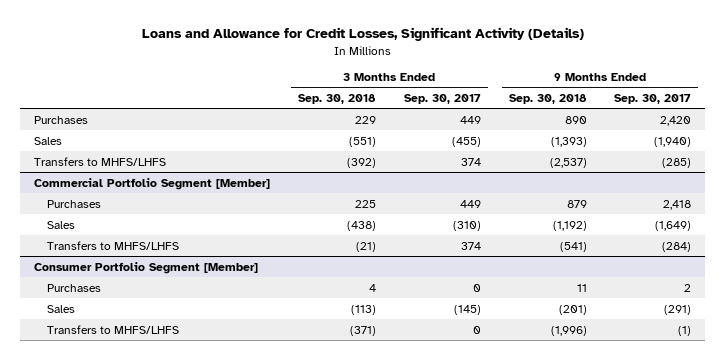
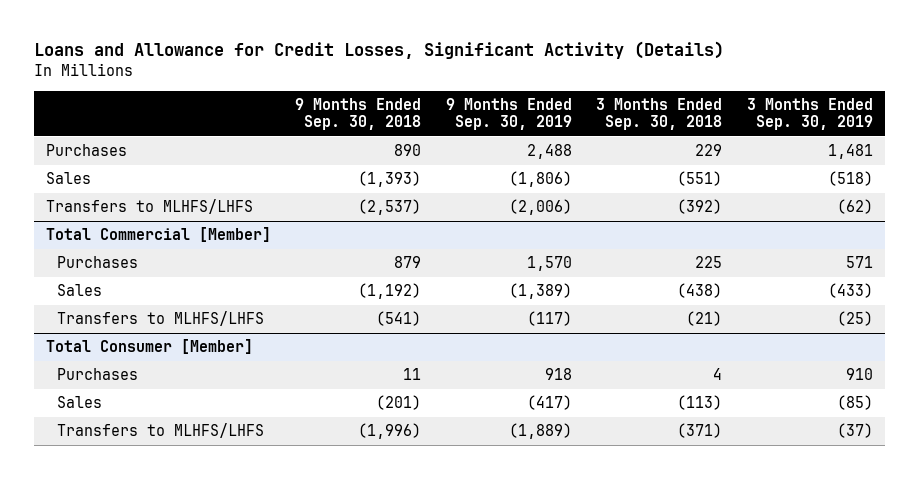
- | 3 Months Ended Sep. 30, 2018 | 3 Months Ended Sep. 30, 2017 | 9 Months Ended Sep. 30, 2018 | 9 Months Ended Sep. 30, 2017
+ | 9 Months Ended Sep. 30, 2018 | 9 Months Ended Sep. 30, 2019 | 3 Months Ended Sep. 30, 2018 | 3 Months Ended Sep. 30, 2019
- Transfers to MHFS/LHFS | (392) | 374 | (2,537) | (285)
- Commercial Portfolio Segment [Member]
+ Transfers to MLHFS/LHFS | (2,537) | (2,006) | (392) | (62)
+ Total Commercial [Member]
- Transfers to MHFS/LHFS | (21) | 374 | (541) | (284)
- Consumer Portfolio Segment [Member]
+ Transfers to MLHFS/LHFS | (541) | (117) | (21) | (25)
+ Total Consumer [Member]
- Transfers to MHFS/LHFS | (371) | 0 | (1,996) | (1)
+ Transfers to MLHFS/LHFS | (1,996) | (1,889) | (371) | (37)

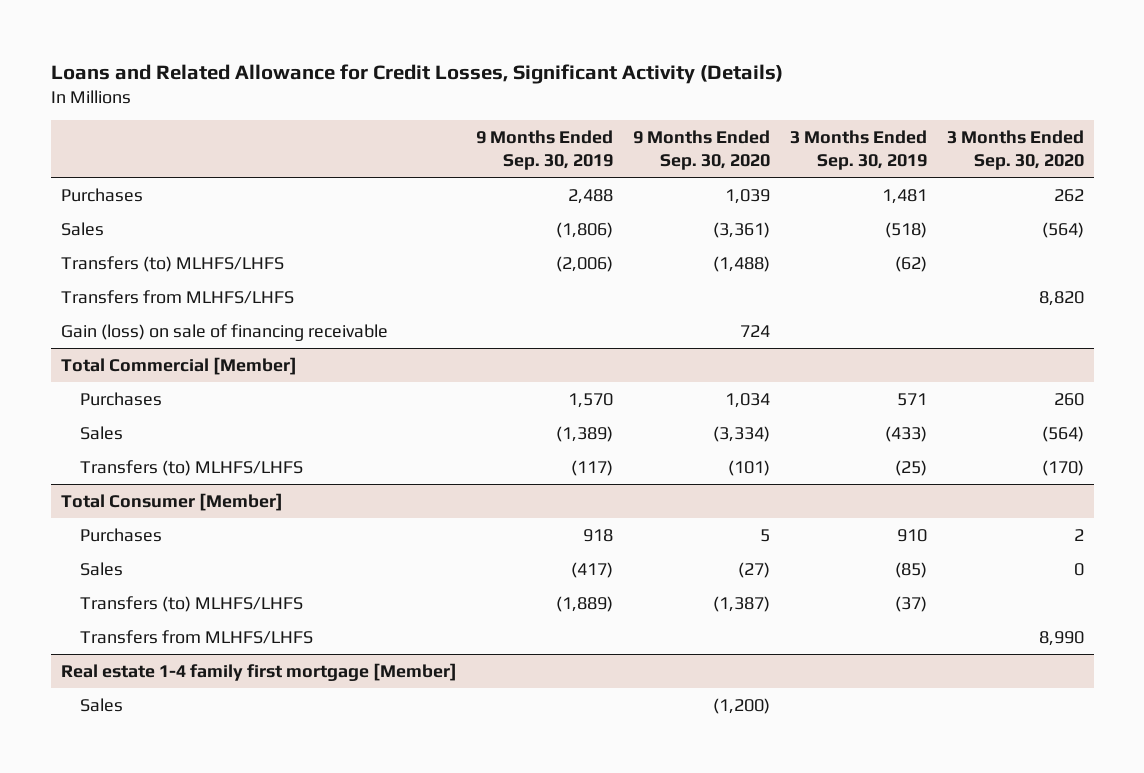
- Loans and Allowance for Credit Losses, Significant Activity (Details)
+ Loans and Related Allowance for Credit Losses, Significant Activity (Details)
- | 9 Months Ended Sep. 30, 2018 | 9 Months Ended Sep. 30, 2019 | 3 Months Ended Sep. 30, 2018 | 3 Months Ended Sep. 30, 2019
+ | 9 Months Ended Sep. 30, 2019 | 9 Months Ended Sep. 30, 2020 | 3 Months Ended Sep. 30, 2019 | 3 Months Ended Sep. 30, 2020
- Transfers to MLHFS/LHFS | (2,537) | (2,006) | (392) | (62)
+ Transfers (to) MLHFS/LHFS | (2,006) | (1,488) | (62) |
+ Transfers from MLHFS/LHFS | | | | 8,820
+ Gain (loss) on sale of financing receivable | | 724 | |
@ Total Commercial [Member]
- Transfers to MLHFS/LHFS | (541) | (117) | (21) | (25)
+ Transfers (to) MLHFS/LHFS | (117) | (101) | (25) | (170)
@ Total Consumer [Member]
- Transfers to MLHFS/LHFS | (1,996) | (1,889) | (371) | (37)
+ Transfers (to) MLHFS/LHFS | (1,889) | (1,387) | (37) |
+ Transfers from MLHFS/LHFS | | | | 8,990
+ Real estate 1-4 family first mortgage [Member]
+ Sales | | (1,200) | |

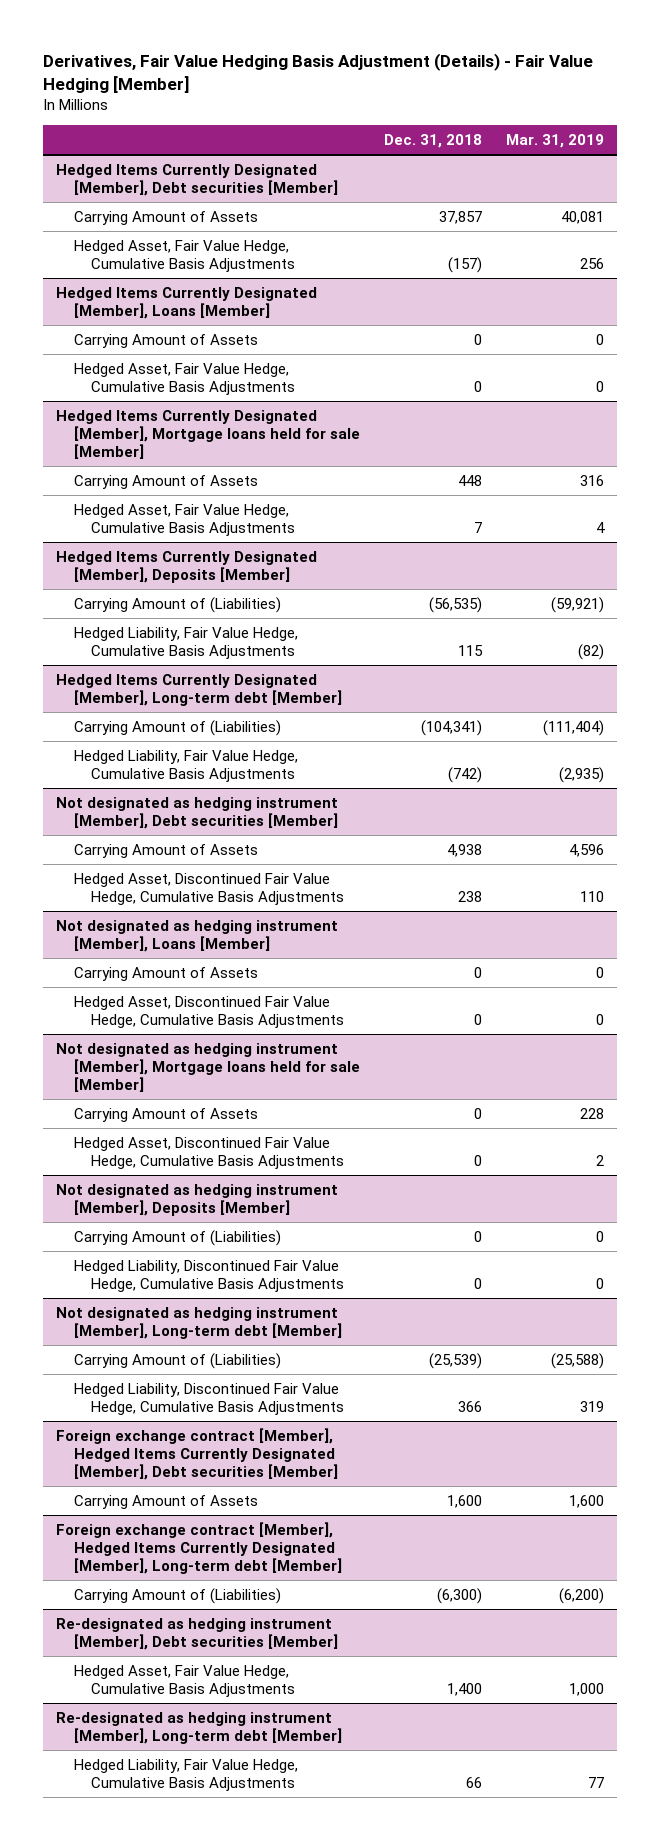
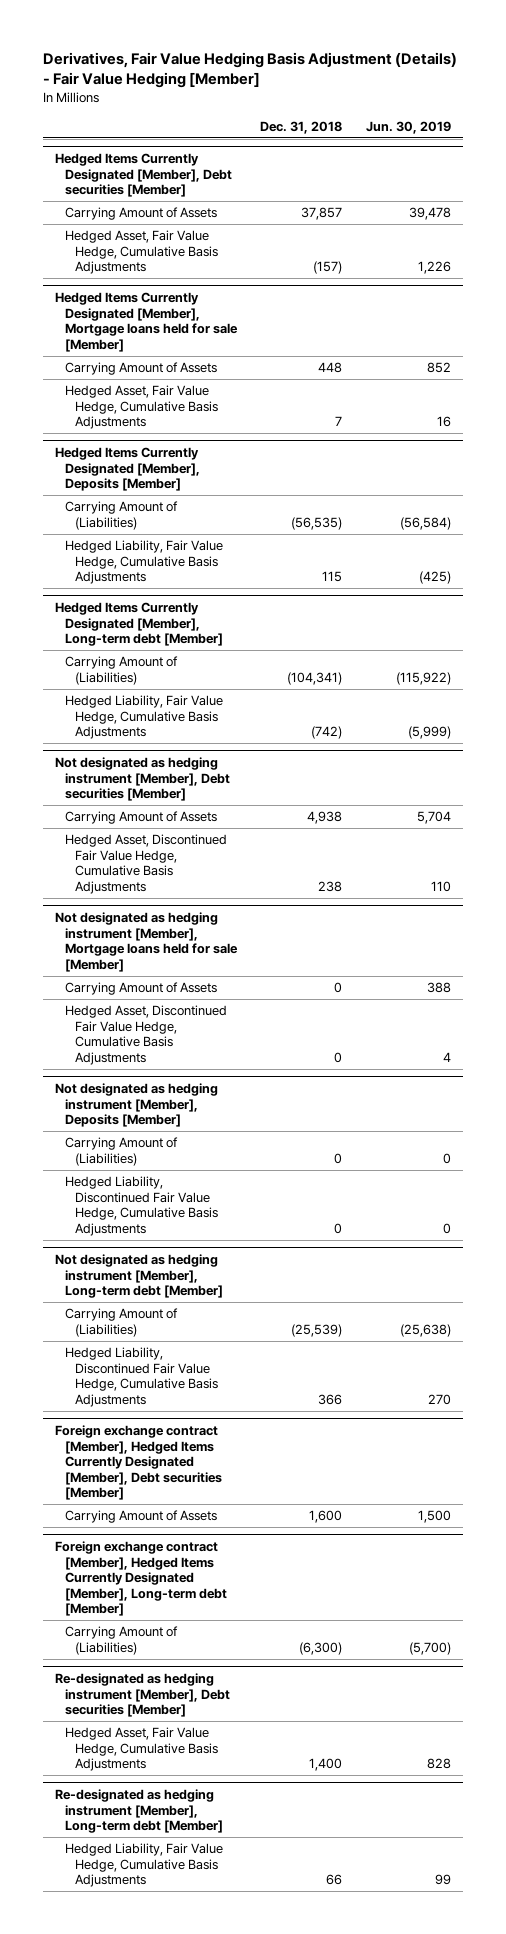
- | Dec. 31, 2018 | Mar. 31, 2019
+ | Dec. 31, 2018 | Jun. 30, 2019
- Hedged Items Currently Designated [Member], Loans [Member]
- Carrying Amount of Assets | 0 | 0
- Hedged Asset, Fair Value Hedge, Cumulative Basis Adjustments | 0 | 0
- Not designated as hedging instrument [Member], Loans [Member]
- Carrying Amount of Assets | 0 | 0
- Hedged Asset, Discontinued Fair Value Hedge, Cumulative Basis Adjustments | 0 | 0

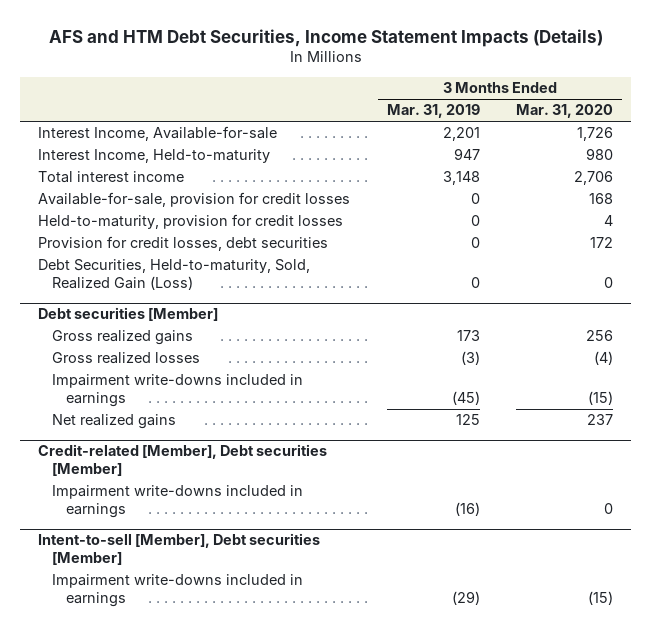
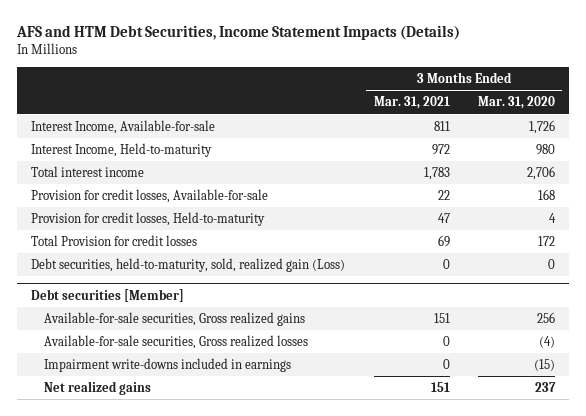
- | 3 Months Ended Mar. 31, 2019 | 3 Months Ended Mar. 31, 2020
+ | 3 Months Ended Mar. 31, 2021 | 3 Months Ended Mar. 31, 2020
- Available-for-sale, provision for credit losses | 0 | 168
- Held-to-maturity, provision for credit losses | 0 | 4
- Provision for credit losses, debt securities | 0 | 172
- Debt Securities, Held-to-maturity, Sold, Realized Gain (Loss) | 0 | 0
+ Provision for credit losses, Available-for-sale | 22 | 168
+ Provision for credit losses, Held-to-maturity | 47 | 4
+ Total Provision for credit losses | 69 | 172
+ Debt securities, held-to-maturity, sold, realized gain (Loss) | 0 | 0
@ Debt securities [Member]
- Gross realized gains | 173 | 256
- Gross realized losses | (3) | (4)
+ Available-for-sale securities, Gross realized gains | 151 | 256
+ Available-for-sale securities, Gross realized losses | 0 | (4)
- Credit-related [Member], Debt securities [Member]
- Impairment write-downs included in earnings | (16) | 0
- Intent-to-sell [Member], Debt securities [Member]
- Impairment write-downs included in earnings | (29) | (15)

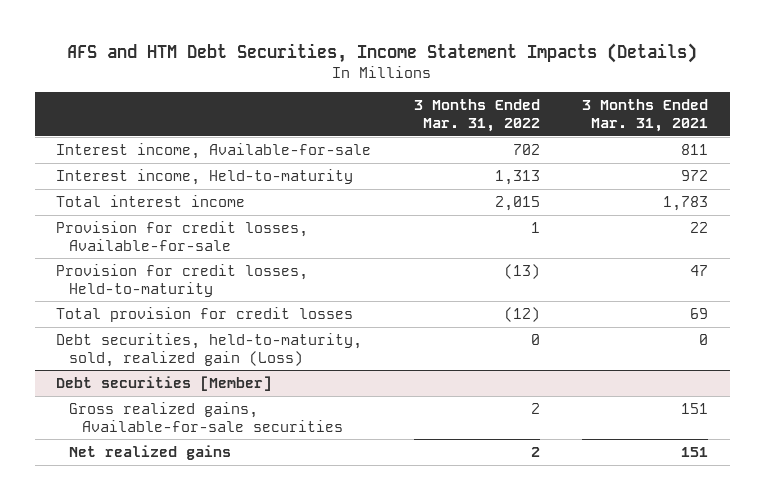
- | 3 Months Ended Mar. 31, 2021 | 3 Months Ended Mar. 31, 2020
+ | 3 Months Ended Mar. 31, 2022 | 3 Months Ended Mar. 31, 2021
- Interest Income, Available-for-sale | 811 | 1,726
- Interest Income, Held-to-maturity | 972 | 980
+ Interest income, Available-for-sale | 702 | 811
+ Interest income, Held-to-maturity | 1,313 | 972
- Total Provision for credit losses | 69 | 172
+ Total provision for credit losses | (12) | 69
@ Debt securities [Member]
- Available-for-sale securities, Gross realized gains | 151 | 256
- Available-for-sale securities, Gross realized losses | 0 | (4)
- Impairment write-downs included in earnings | 0 | (15)
+ Gross realized gains, Available-for-sale securities | 2 | 151

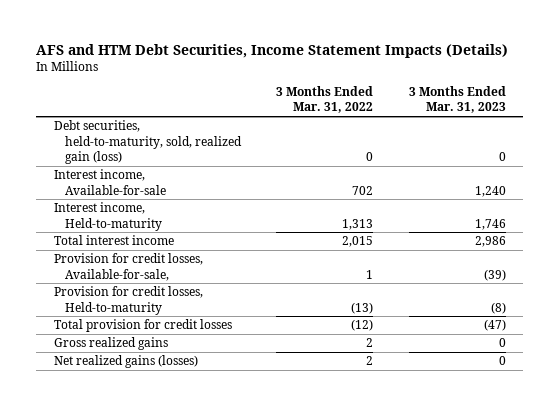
- | 3 Months Ended Mar. 31, 2022 | 3 Months Ended Mar. 31, 2021
+ | 3 Months Ended Mar. 31, 2022 | 3 Months Ended Mar. 31, 2023
+ Debt securities, held-to-maturity, sold, realized gain (loss) | 0 | 0
- Provision for credit losses, Available-for-sale | 1 | 22
+ Provision for credit losses, Available-for-sale, | 1 | (39)
- Debt securities, held-to-maturity, sold, realized gain (Loss) | 0 | 0
- Debt securities [Member]
- Gross realized gains, Available-for-sale securities | 2 | 151
- Net realized gains | 2 | 151
+ Gross realized gains | 2 | 0
+ Net realized gains (losses) | 2 | 0

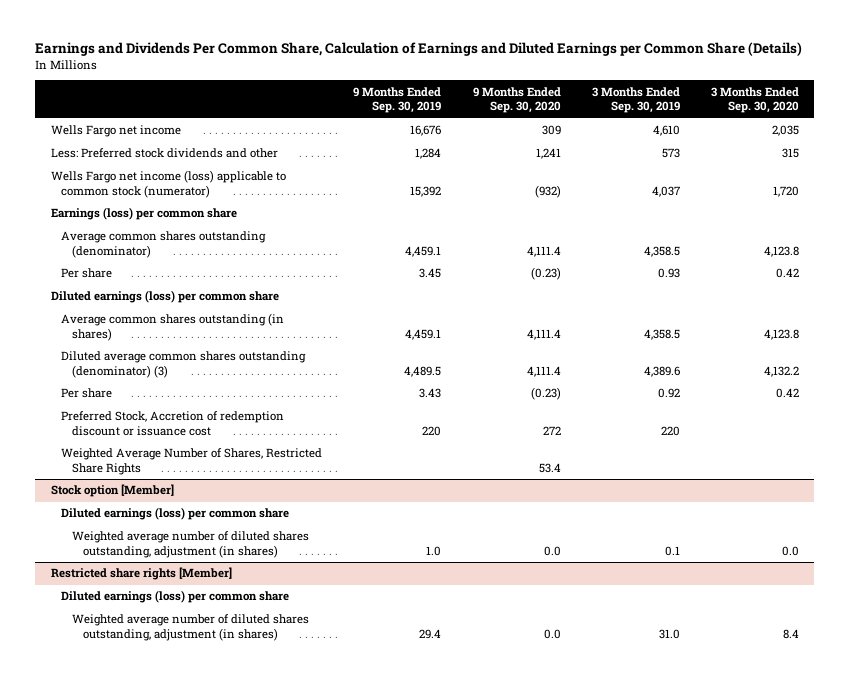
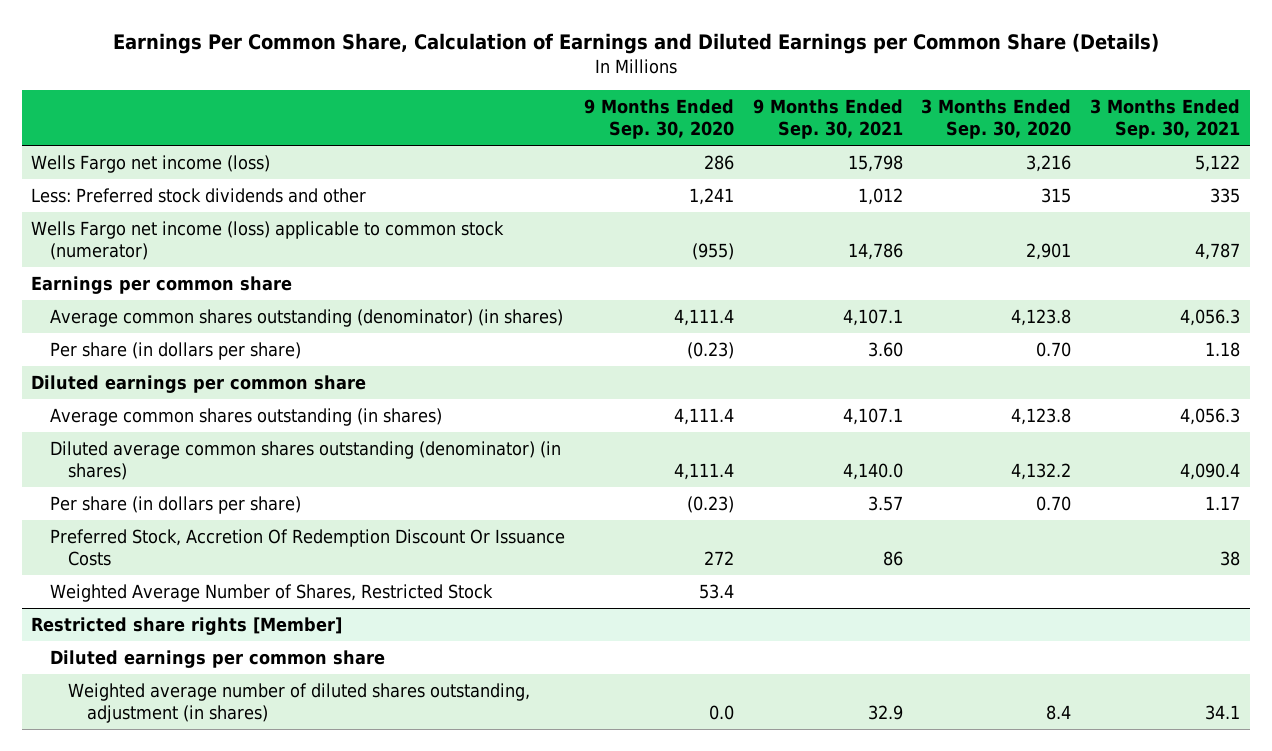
- Earnings and Dividends Per Common Share, Calculation of Earnings and Diluted Earnings per Common Share (Details)
+ Earnings Per Common Share, Calculation of Earnings and Diluted Earnings per Common Share (Details)
- | 9 Months Ended Sep. 30, 2019 | 9 Months Ended Sep. 30, 2020 | 3 Months Ended Sep. 30, 2019 | 3 Months Ended Sep. 30, 2020
+ | 9 Months Ended Sep. 30, 2020 | 9 Months Ended Sep. 30, 2021 | 3 Months Ended Sep. 30, 2020 | 3 Months Ended Sep. 30, 2021
- Wells Fargo net income | 16,676 | 309 | 4,610 | 2,035
+ Wells Fargo net income (loss) | 286 | 15,798 | 3,216 | 5,122
- Wells Fargo net income (loss) applicable to common stock (numerator) | 15,392 | (932) | 4,037 | 1,720
- Earnings (loss) per common share
- Average common shares outstanding (denominator) | 4,459.1 | 4,111.4 | 4,358.5 | 4,123.8
- Per share | 3.45 | (0.23) | 0.93 | 0.42
- Diluted earnings (loss) per common share
+ Wells Fargo net income (loss) applicable to common stock (numerator) | (955) | 14,786 | 2,901 | 4,787
+ Earnings per common share
+ Average common shares outstanding (denominator) (in shares) | 4,111.4 | 4,107.1 | 4,123.8 | 4,056.3
+ Per share (in dollars per share) | (0.23) | 3.60 | 0.70 | 1.18
+ Diluted earnings per common share
- Diluted average common shares outstanding (denominator) (3) | 4,489.5 | 4,111.4 | 4,389.6 | 4,132.2
- Per share | 3.43 | (0.23) | 0.92 | 0.42
- Preferred Stock, Accretion of redemption discount or issuance cost | 220 | 272 | 220 |
- Weighted Average Number of Shares, Restricted Share Rights | | 53.4 | |
- Stock option [Member]
- Diluted earnings (loss) per common share
- Weighted average number of diluted shares outstanding, adjustment (in shares) | 1.0 | 0.0 | 0.1 | 0.0
+ Diluted average common shares outstanding (denominator) (in shares) | 4,111.4 | 4,140.0 | 4,132.2 | 4,090.4
+ Per share (in dollars per share) | (0.23) | 3.57 | 0.70 | 1.17
+ Preferred Stock, Accretion Of Redemption Discount Or Issuance Costs | 272 | 86 | | 38
+ Weighted Average Number of Shares, Restricted Stock | 53.4 | | |
@ Restricted share rights [Member]
- Diluted earnings (loss) per common share
+ Diluted earnings per common share

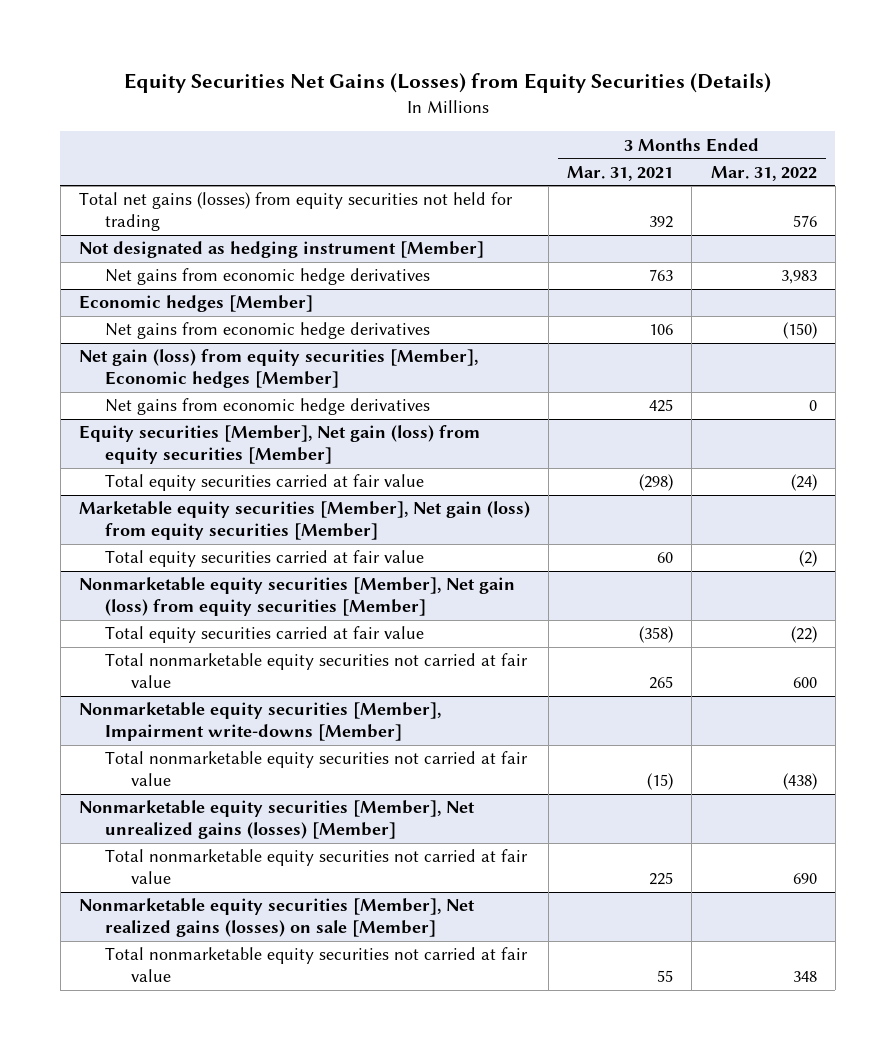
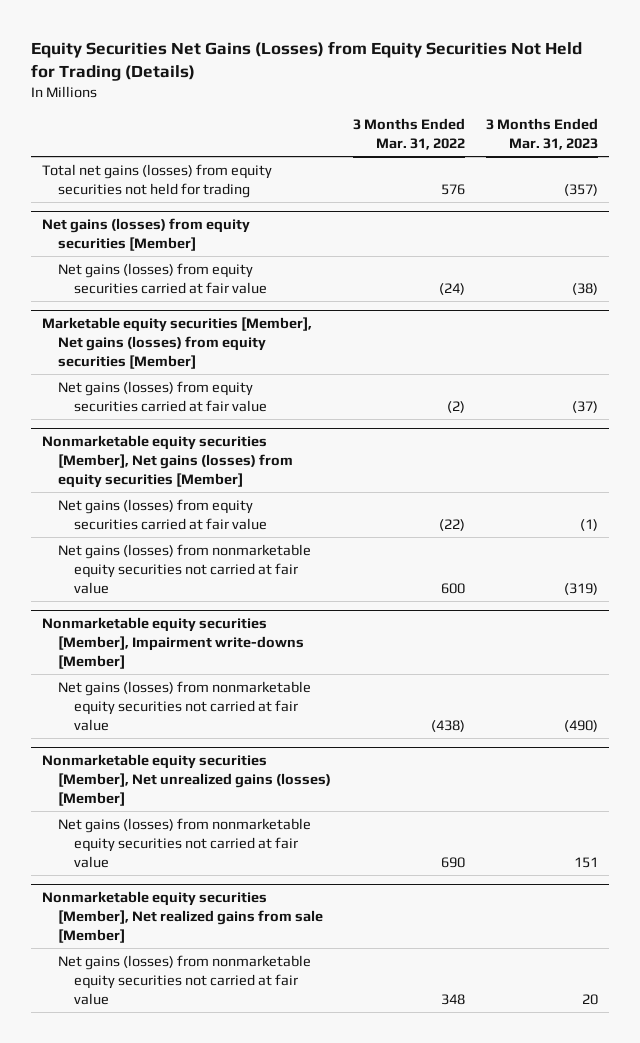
- Equity Securities Net Gains (Losses) from Equity Securities (Details)
+ Equity Securities Net Gains (Losses) from Equity Securities Not Held for Trading (Details)
- | 3 Months Ended Mar. 31, 2021 | 3 Months Ended Mar. 31, 2022
+ | 3 Months Ended Mar. 31, 2022 | 3 Months Ended Mar. 31, 2023
- Not designated as hedging instrument [Member]
- Net gains from economic hedge derivatives | 763 | 3,983
- Economic hedges [Member]
- Net gains from economic hedge derivatives | 106 | (150)
- Net gain (loss) from equity securities [Member], Economic hedges [Member]
- Net gains from economic hedge derivatives | 425 | 0
- Equity securities [Member], Net gain (loss) from equity securities [Member]
- Total equity securities carried at fair value | (298) | (24)
- Marketable equity securities [Member], Net gain (loss) from equity securities [Member]
- Total equity securities carried at fair value | 60 | (2)
- Nonmarketable equity securities [Member], Net gain (loss) from equity securities [Member]
- Total equity securities carried at fair value | (358) | (22)
- Total nonmarketable equity securities not carried at fair value | 265 | 600
+ Net gains (losses) from equity securities [Member]
+ Net gains (losses) from equity securities carried at fair value | (24) | (38)
+ Marketable equity securities [Member], Net gains (losses) from equity securities [Member]
+ Net gains (losses) from equity securities carried at fair value | (2) | (37)
+ Nonmarketable equity securities [Member], Net gains (losses) from equity securities [Member]
+ Net gains (losses) from equity securities carried at fair value | (22) | (1)
+ Net gains (losses) from nonmarketable equity securities not carried at fair value | 600 | (319)
@ Nonmarketable equity securities [Member], Impairment write-downs [Member]
- Total nonmarketable equity securities not carried at fair value | (15) | (438)
+ Net gains (losses) from nonmarketable equity securities not carried at fair value | (438) | (490)
@ Nonmarketable equity securities [Member], Net unrealized gains (losses) [Member]
- Total nonmarketable equity securities not carried at fair value | 225 | 690
- Nonmarketable equity securities [Member], Net realized gains (losses) on sale [Member]
- Total nonmarketable equity securities not carried at fair value | 55 | 348
@ Nonmarketable equity securities [Member], Net unrealized gains (losses) [Member]
+ Net gains (losses) from nonmarketable equity securities not carried at fair value | 690 | 151
+ Nonmarketable equity securities [Member], Net realized gains from sale [Member]
+ Net gains (losses) from nonmarketable equity securities not carried at fair value | 348 | 20

